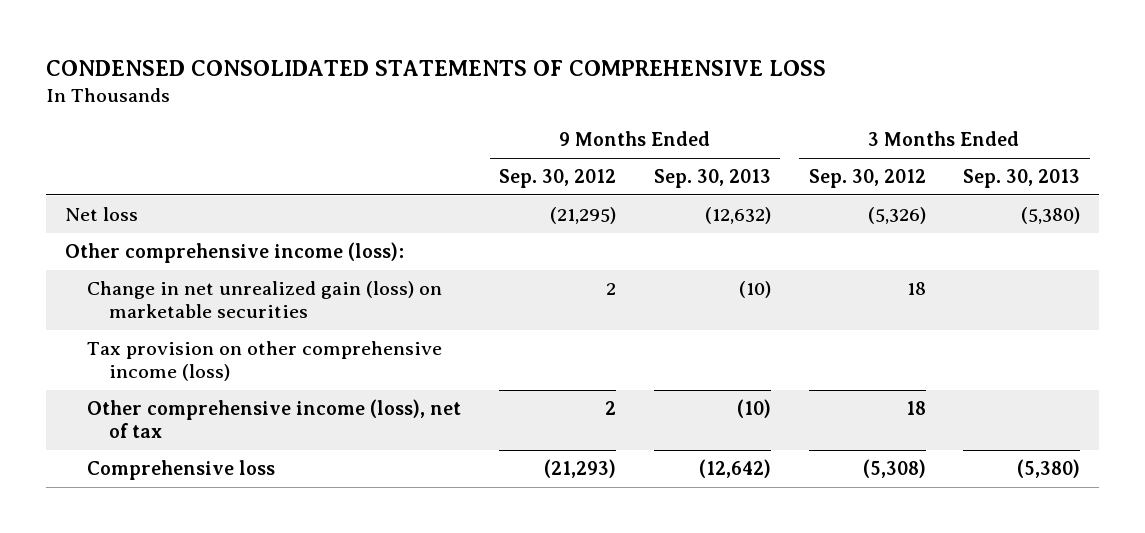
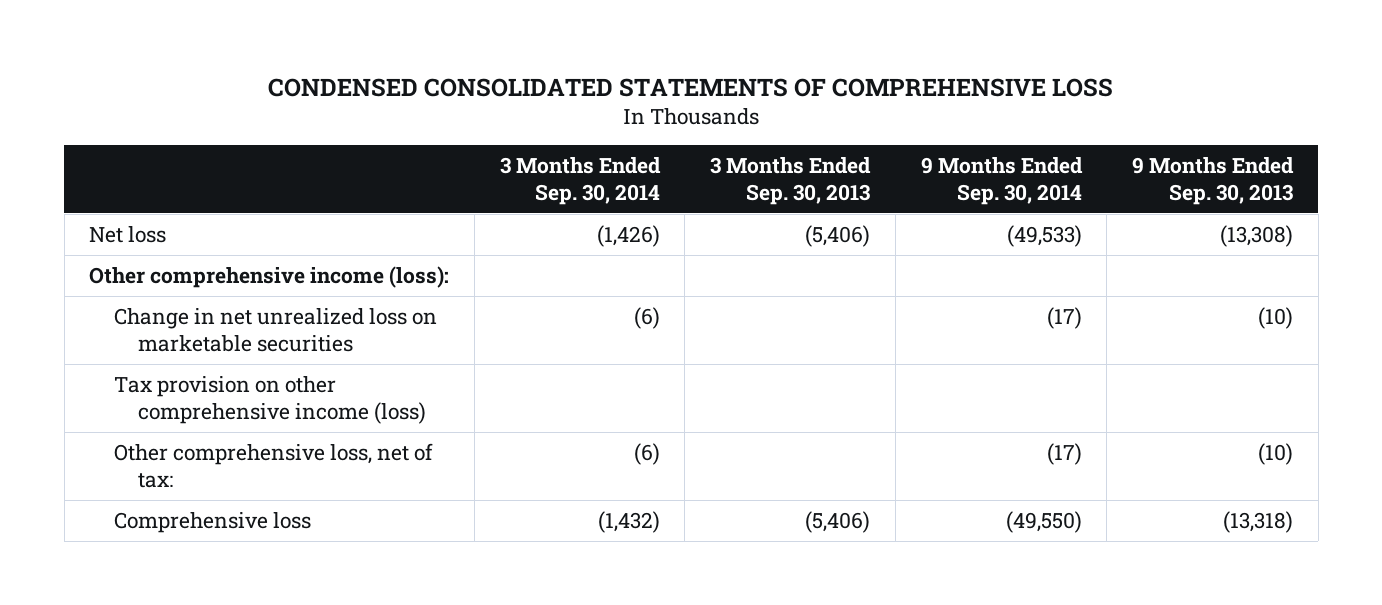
- | 9 Months Ended Sep. 30, 2012 | 9 Months Ended Sep. 30, 2013 | 3 Months Ended Sep. 30, 2012 | 3 Months Ended Sep. 30, 2013
+ | 3 Months Ended Sep. 30, 2014 | 3 Months Ended Sep. 30, 2013 | 9 Months Ended Sep. 30, 2014 | 9 Months Ended Sep. 30, 2013
- Net loss | (21,295) | (12,632) | (5,326) | (5,380)
+ Net loss | (1,426) | (5,406) | (49,533) | (13,308)
- Change in net unrealized gain (loss) on marketable securities | 2 | (10) | 18 |
+ Change in net unrealized loss on marketable securities | (6) | | (17) | (10)
- Other comprehensive income (loss), net of tax | 2 | (10) | 18 |
- Comprehensive loss | (21,293) | (12,642) | (5,308) | (5,380)
+ Other comprehensive loss, net of tax: | (6) | | (17) | (10)
+ Comprehensive loss | (1,432) | (5,406) | (49,550) | (13,318)

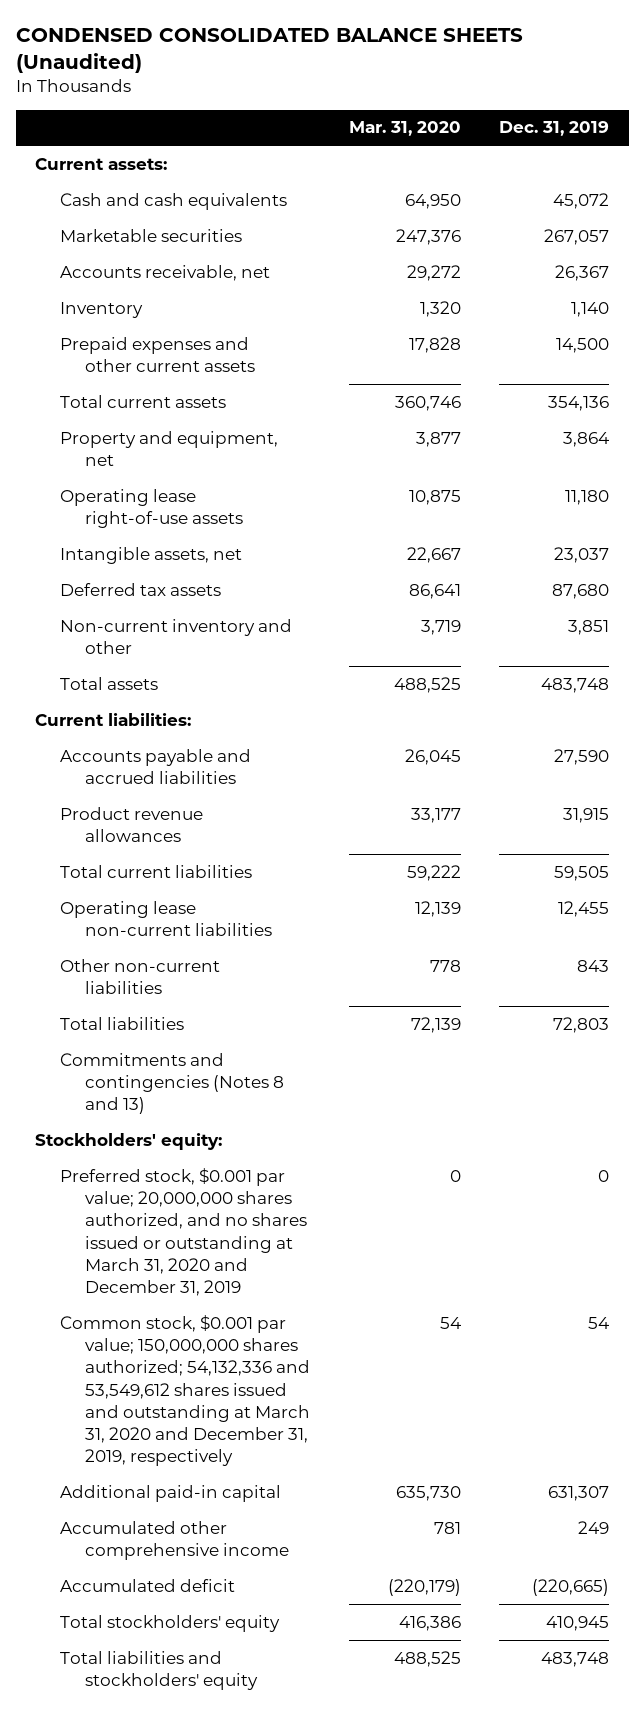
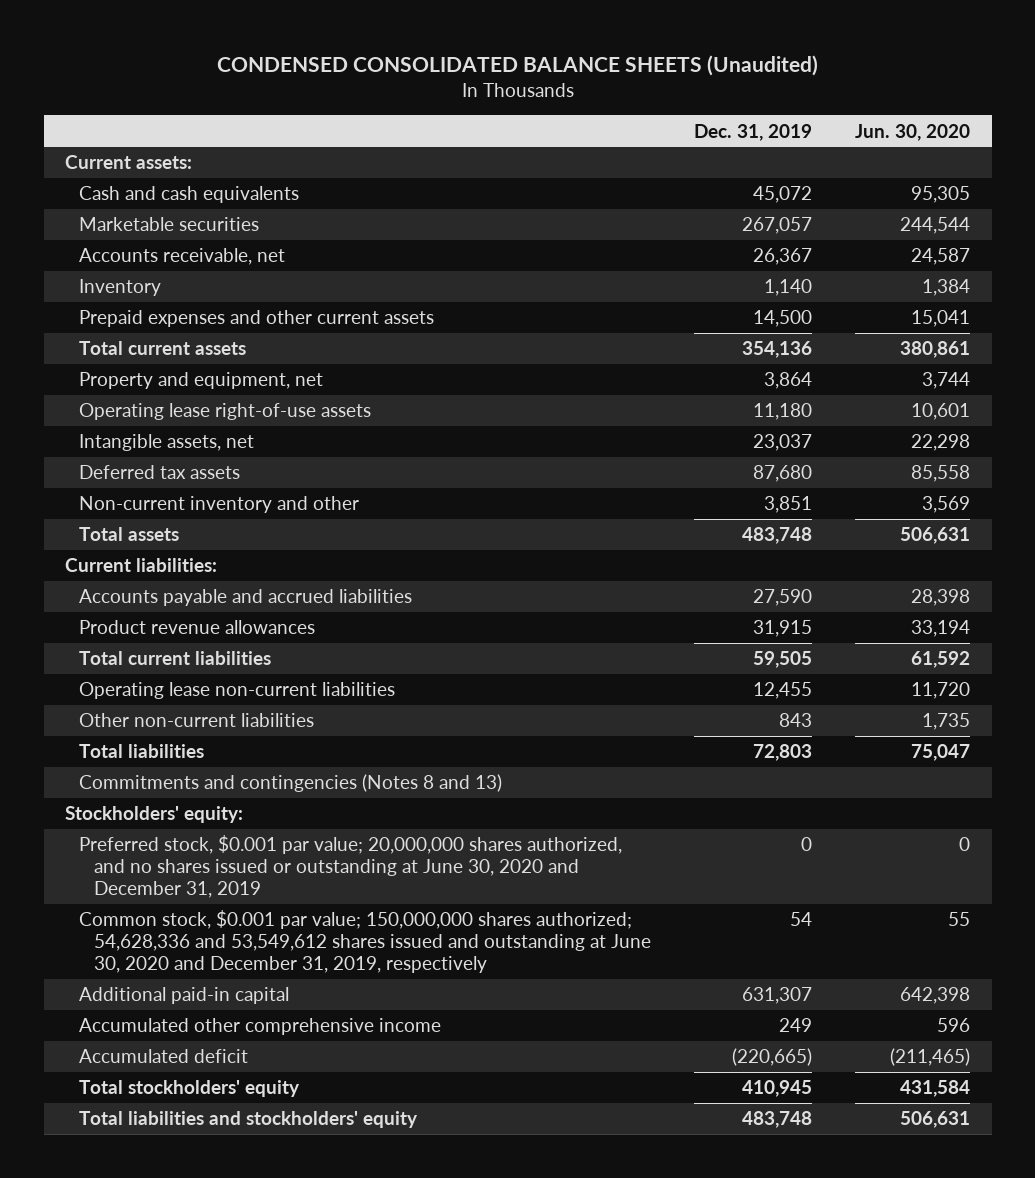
- | Mar. 31, 2020 | Dec. 31, 2019
+ | Dec. 31, 2019 | Jun. 30, 2020
- Preferred stock, $0.001 par value; 20,000,000 shares authorized, and no shares issued or outstanding at March 31, 2020 and December 31, 2019 | 0 | 0
- Common stock, $0.001 par value; 150,000,000 shares authorized; 54,132,336 and 53,549,612 shares issued and outstanding at March 31, 2020 and December 31, 2019, respectively | 54 | 54
+ Preferred stock, $0.001 par value; 20,000,000 shares authorized, and no shares issued or outstanding at June 30, 2020 and December 31, 2019 | 0 | 0
+ Common stock, $0.001 par value; 150,000,000 shares authorized; 54,628,336 and 53,549,612 shares issued and outstanding at June 30, 2020 and December 31, 2019, respectively | 54 | 55

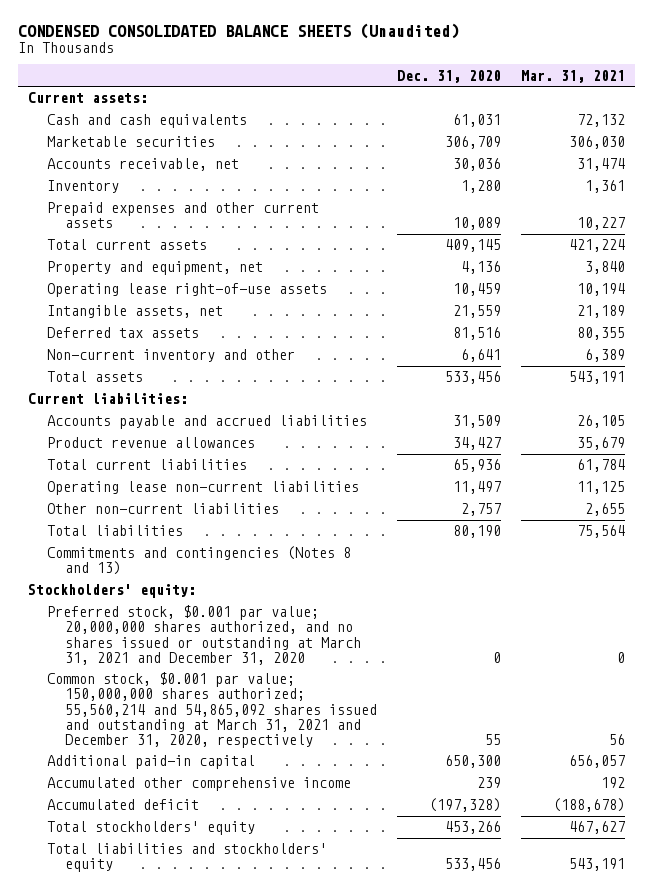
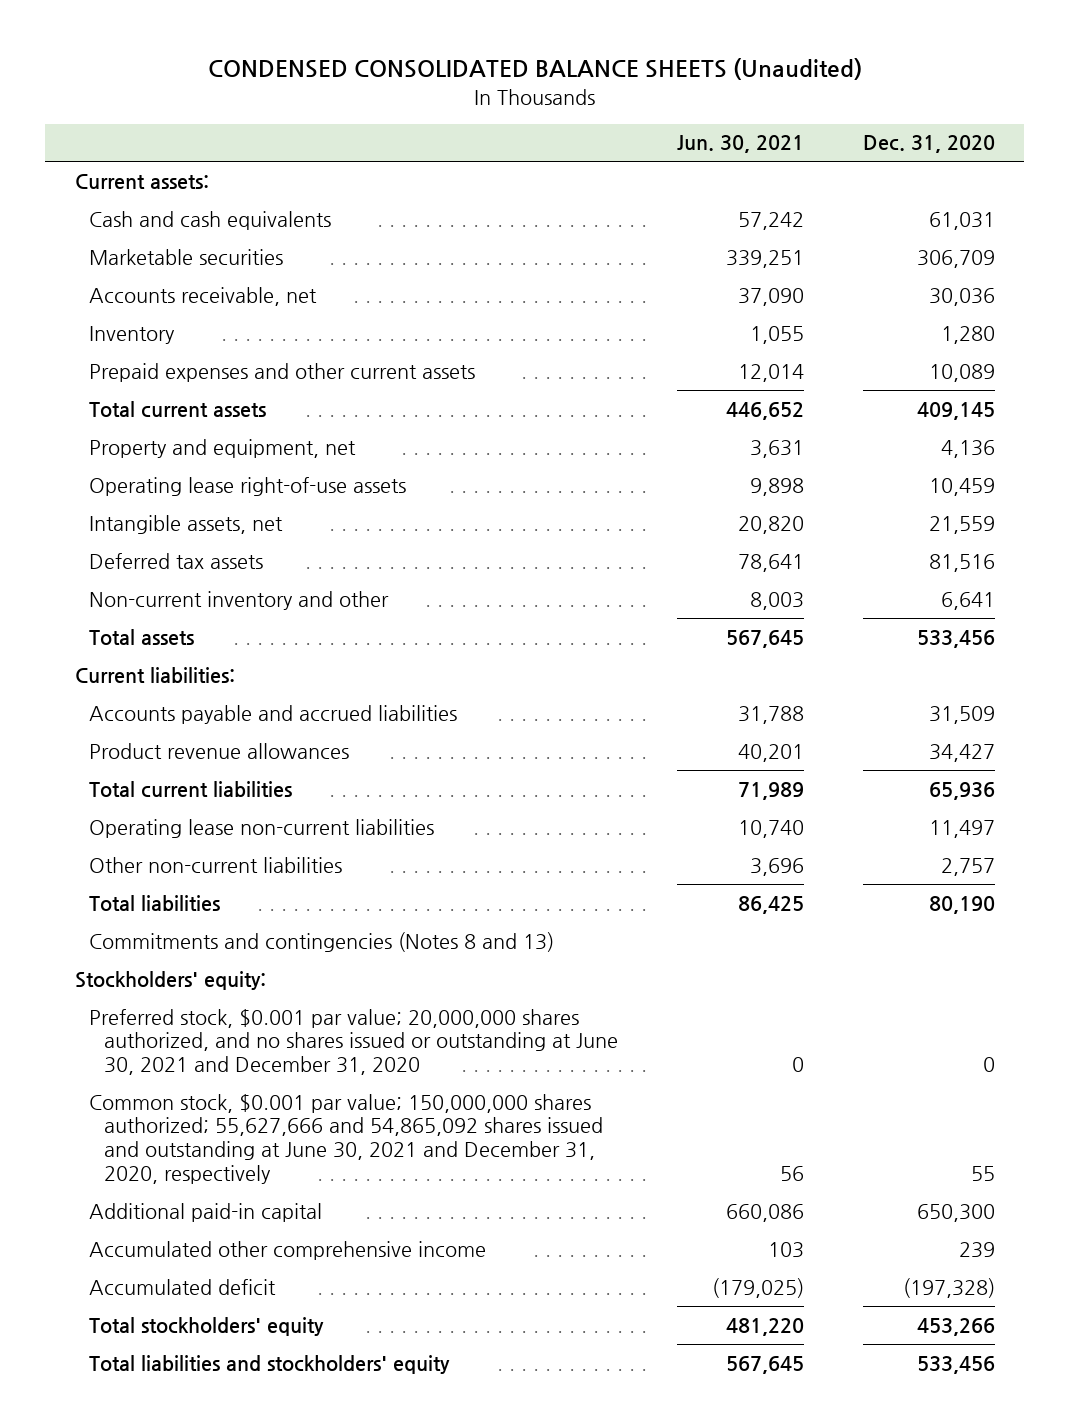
- | Dec. 31, 2020 | Mar. 31, 2021
+ | Jun. 30, 2021 | Dec. 31, 2020
- Preferred stock, $0.001 par value; 20,000,000 shares authorized, and no shares issued or outstanding at March 31, 2021 and December 31, 2020 | 0 | 0
- Common stock, $0.001 par value; 150,000,000 shares authorized; 55,560,214 and 54,865,092 shares issued and outstanding at March 31, 2021 and December 31, 2020, respectively | 55 | 56
+ Preferred stock, $0.001 par value; 20,000,000 shares authorized, and no shares issued or outstanding at June 30, 2021 and December 31, 2020 | 0 | 0
+ Common stock, $0.001 par value; 150,000,000 shares authorized; 55,627,666 and 54,865,092 shares issued and outstanding at June 30, 2021 and December 31, 2020, respectively | 56 | 55

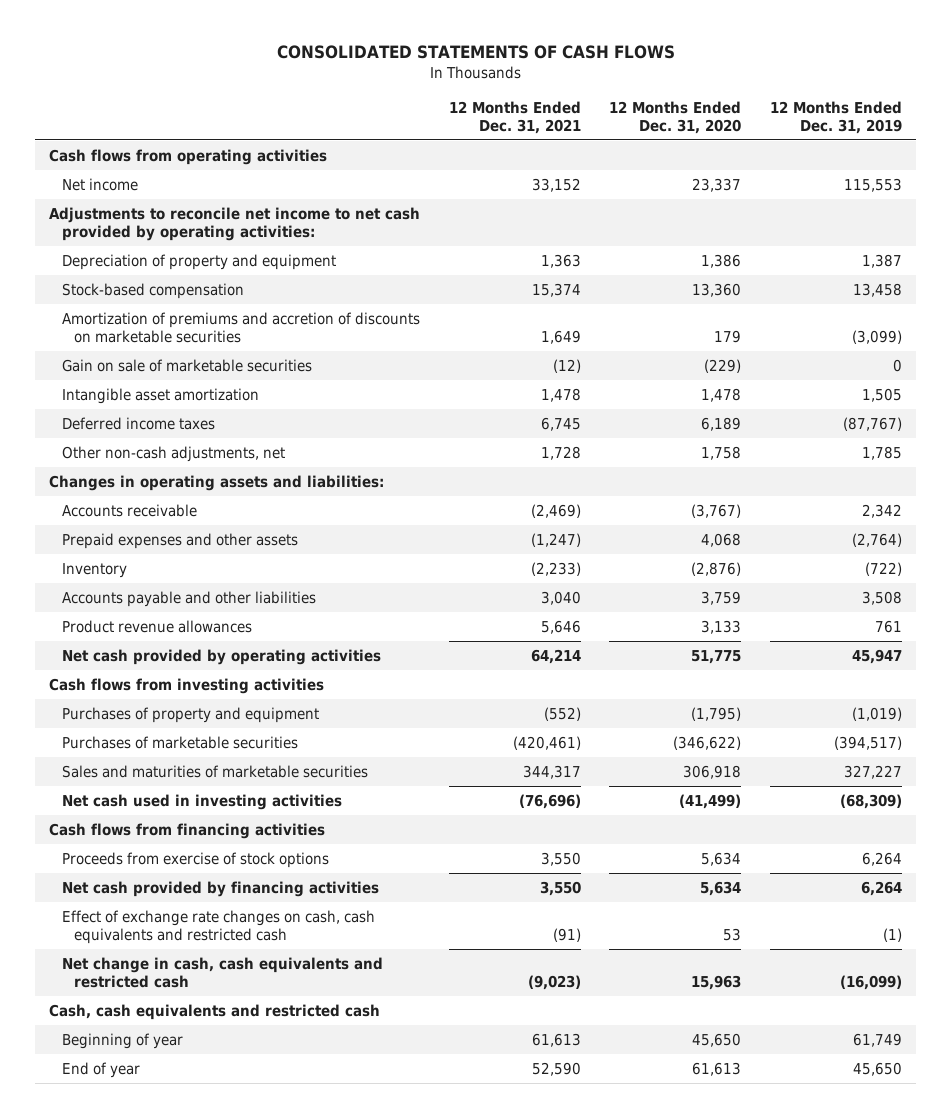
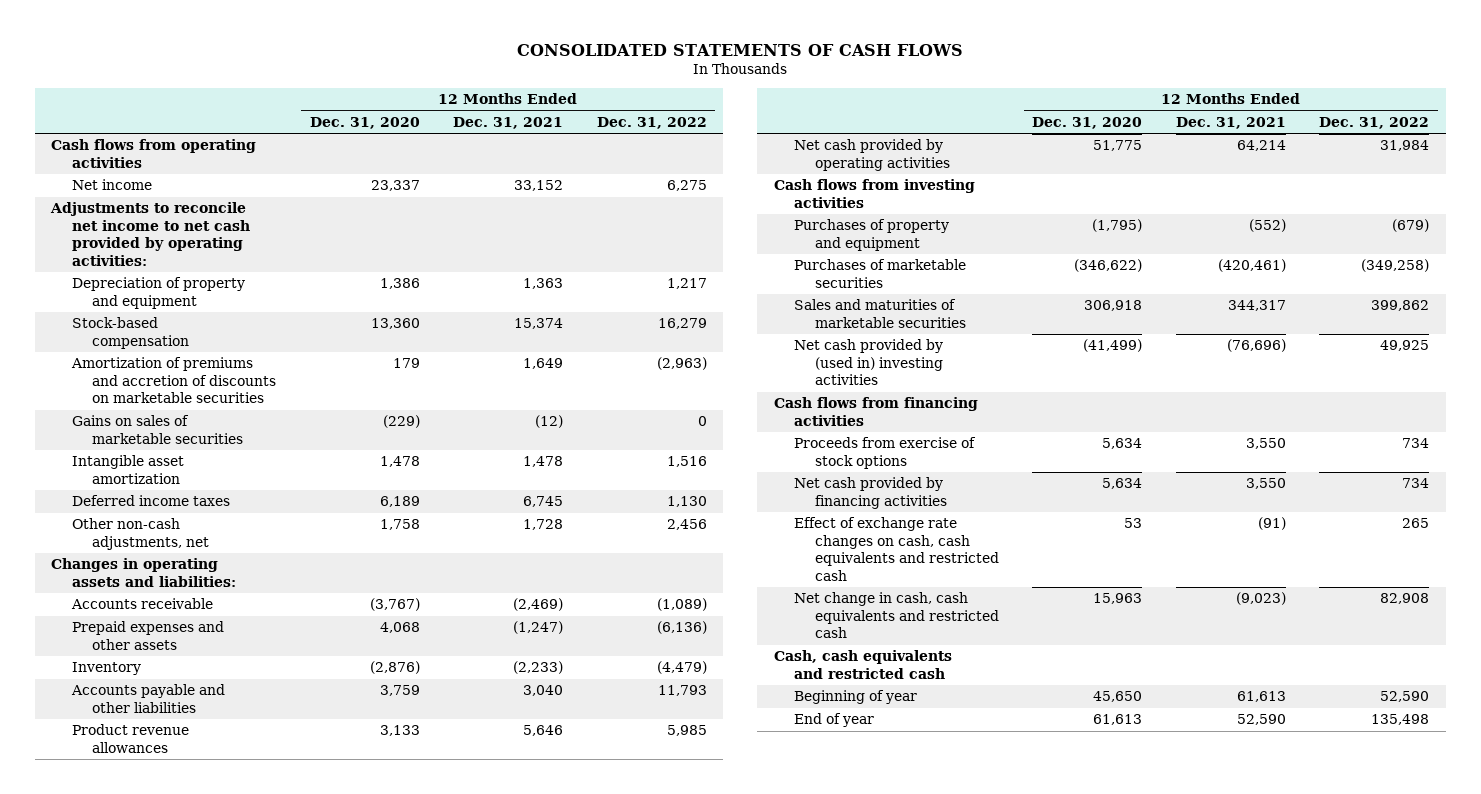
- | 12 Months Ended Dec. 31, 2021 | 12 Months Ended Dec. 31, 2020 | 12 Months Ended Dec. 31, 2019
+ | 12 Months Ended Dec. 31, 2020 | 12 Months Ended Dec. 31, 2021 | 12 Months Ended Dec. 31, 2022
- Gain on sale of marketable securities | (12) | (229) | 0
+ Gains on sales of marketable securities | (229) | (12) | 0
- Net cash used in investing activities | (76,696) | (41,499) | (68,309)
+ Net cash provided by (used in) investing activities | (41,499) | (76,696) | 49,925

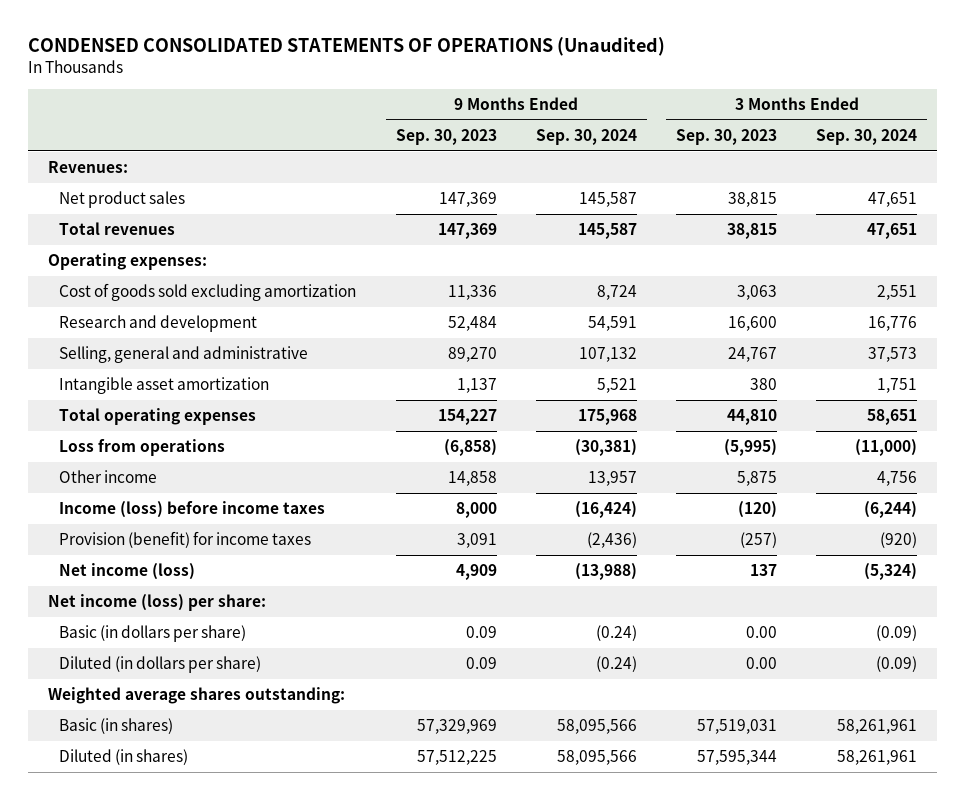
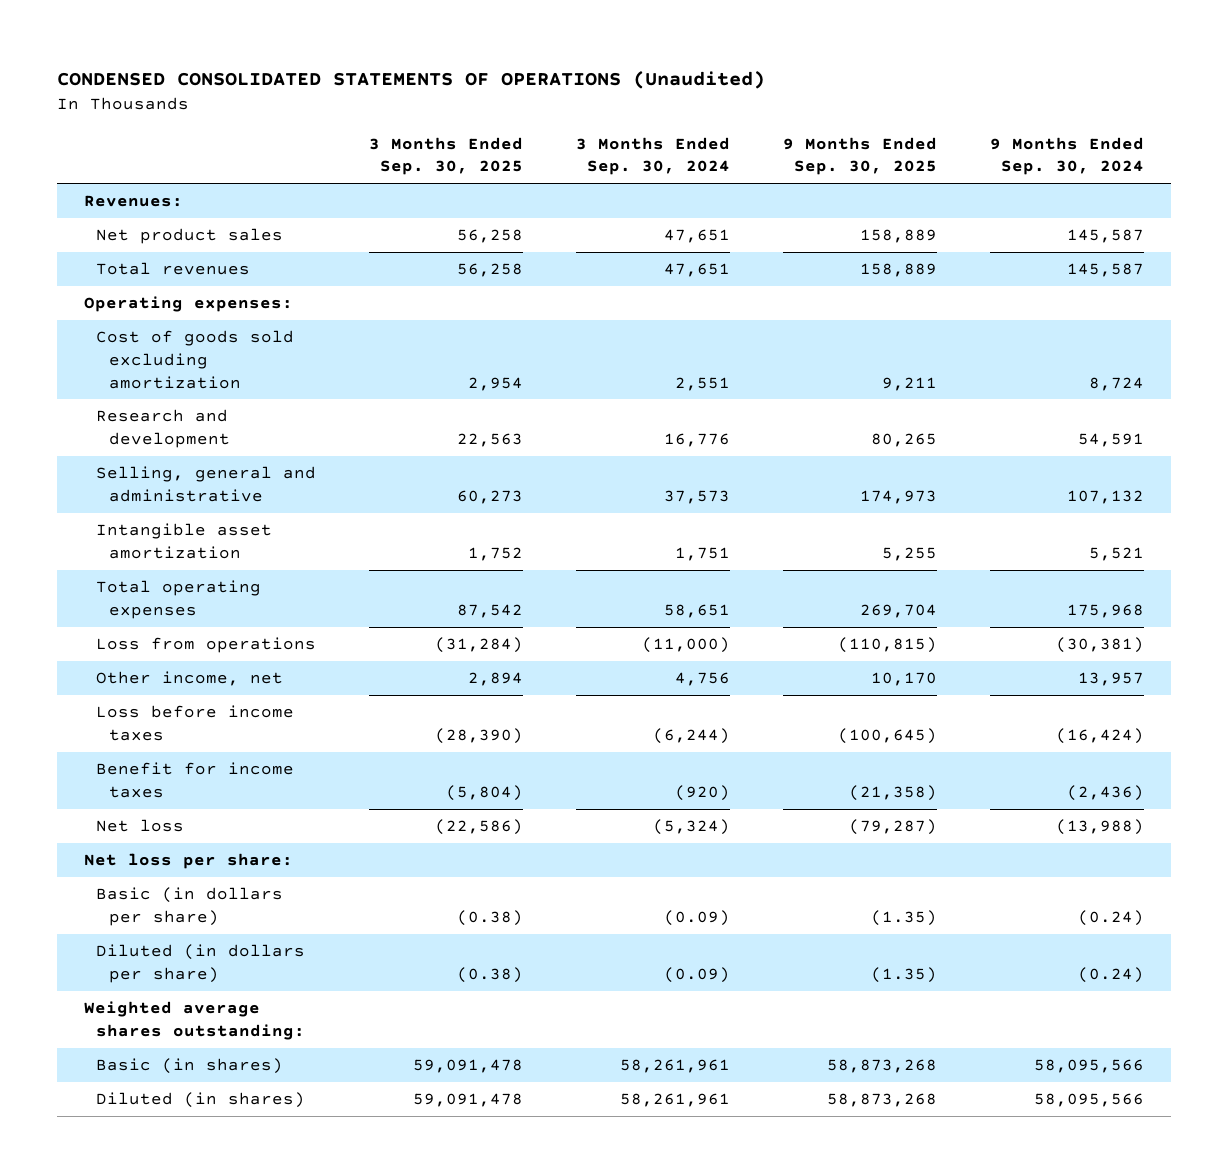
- | 9 Months Ended Sep. 30, 2023 | 9 Months Ended Sep. 30, 2024 | 3 Months Ended Sep. 30, 2023 | 3 Months Ended Sep. 30, 2024
+ | 3 Months Ended Sep. 30, 2025 | 3 Months Ended Sep. 30, 2024 | 9 Months Ended Sep. 30, 2025 | 9 Months Ended Sep. 30, 2024
- Other income | 14,858 | 13,957 | 5,875 | 4,756
- Income (loss) before income taxes | 8,000 | (16,424) | (120) | (6,244)
- Provision (benefit) for income taxes | 3,091 | (2,436) | (257) | (920)
- Net income (loss) | 4,909 | (13,988) | 137 | (5,324)
- Net income (loss) per share:
+ Other income, net | 2,894 | 4,756 | 10,170 | 13,957
+ Loss before income taxes | (28,390) | (6,244) | (100,645) | (16,424)
+ Benefit for income taxes | (5,804) | (920) | (21,358) | (2,436)
+ Net loss | (22,586) | (5,324) | (79,287) | (13,988)
+ Net loss per share:

